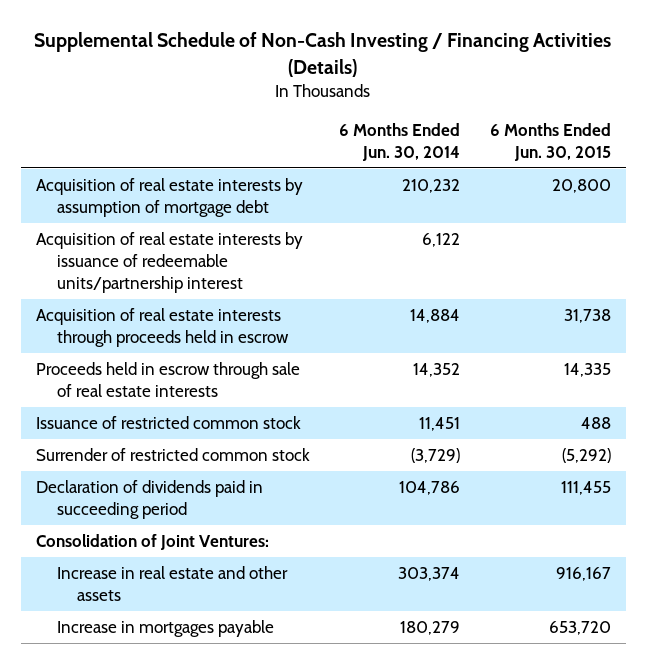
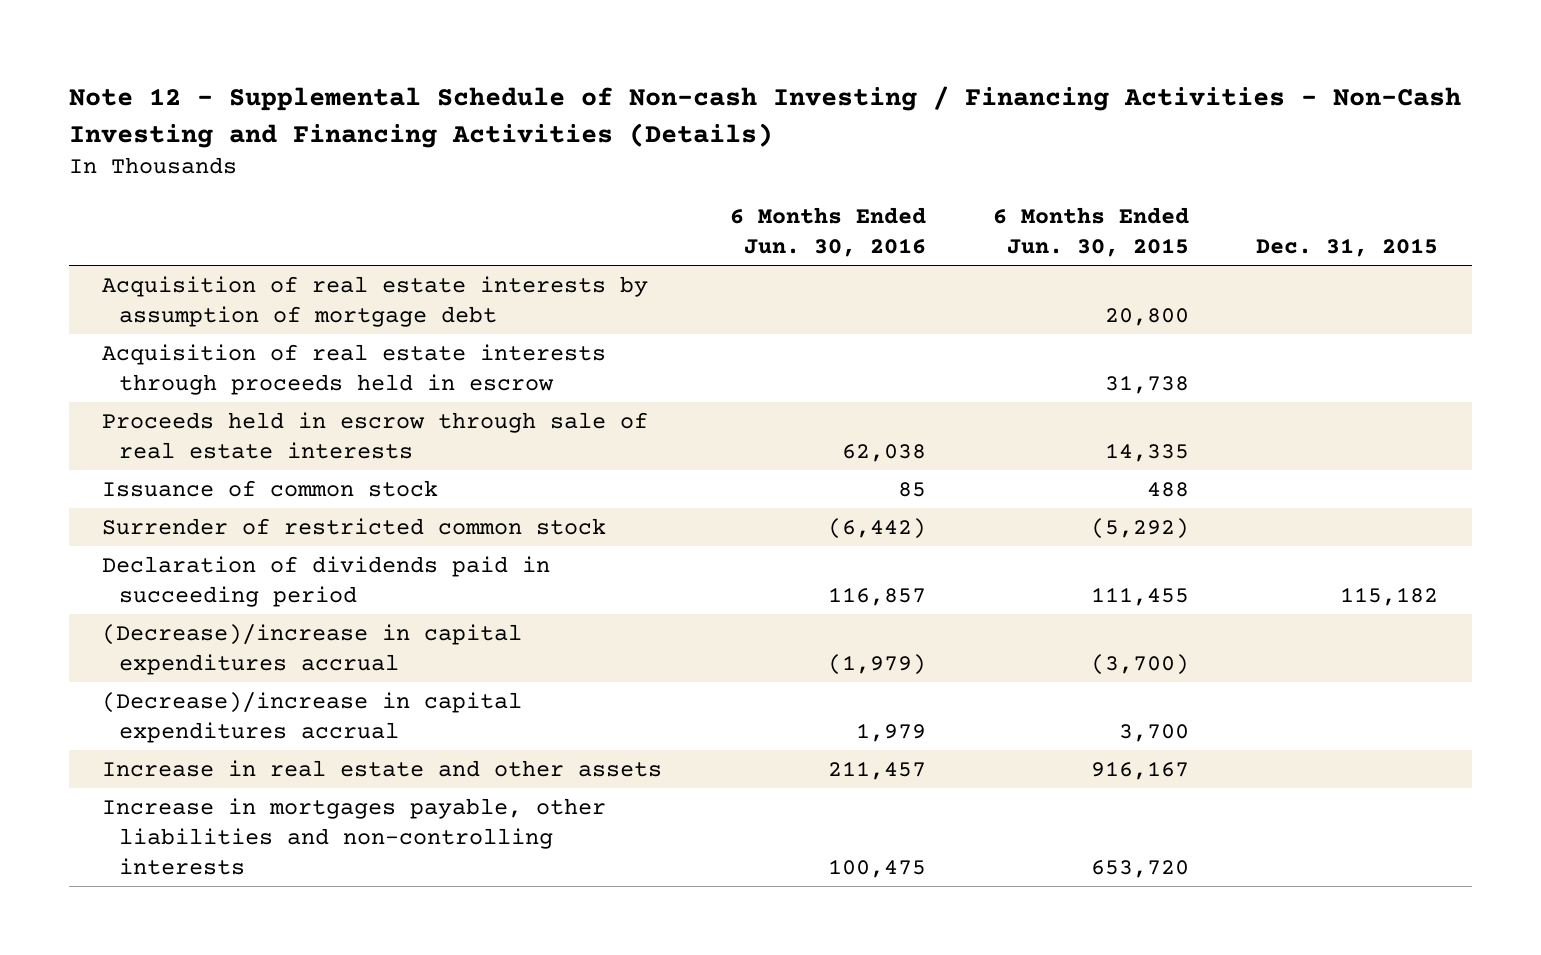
- Supplemental Schedule of Non-Cash Investing / Financing Activities (Details)
+ Note 12 - Supplemental Schedule of Non-cash Investing / Financing Activities - Non-Cash Investing and Financing Activities (Details)
- | 6 Months Ended Jun. 30, 2014 | 6 Months Ended Jun. 30, 2015
+ | 6 Months Ended Jun. 30, 2016 | 6 Months Ended Jun. 30, 2015 | Dec. 31, 2015
- Acquisition of real estate interests by issuance of redeemable units/partnership interest | 6,122 |
- Issuance of restricted common stock | 11,451 | 488
+ Issuance of common stock | 85 | 488 |
- Consolidation of Joint Ventures:
+ (Decrease)/increase in capital expenditures accrual | (1,979) | (3,700) |
+ (Decrease)/increase in capital expenditures accrual | 1,979 | 3,700 |
- Increase in mortgages payable | 180,279 | 653,720
+ Increase in mortgages payable, other liabilities and non-controlling interests | 100,475 | 653,720 |

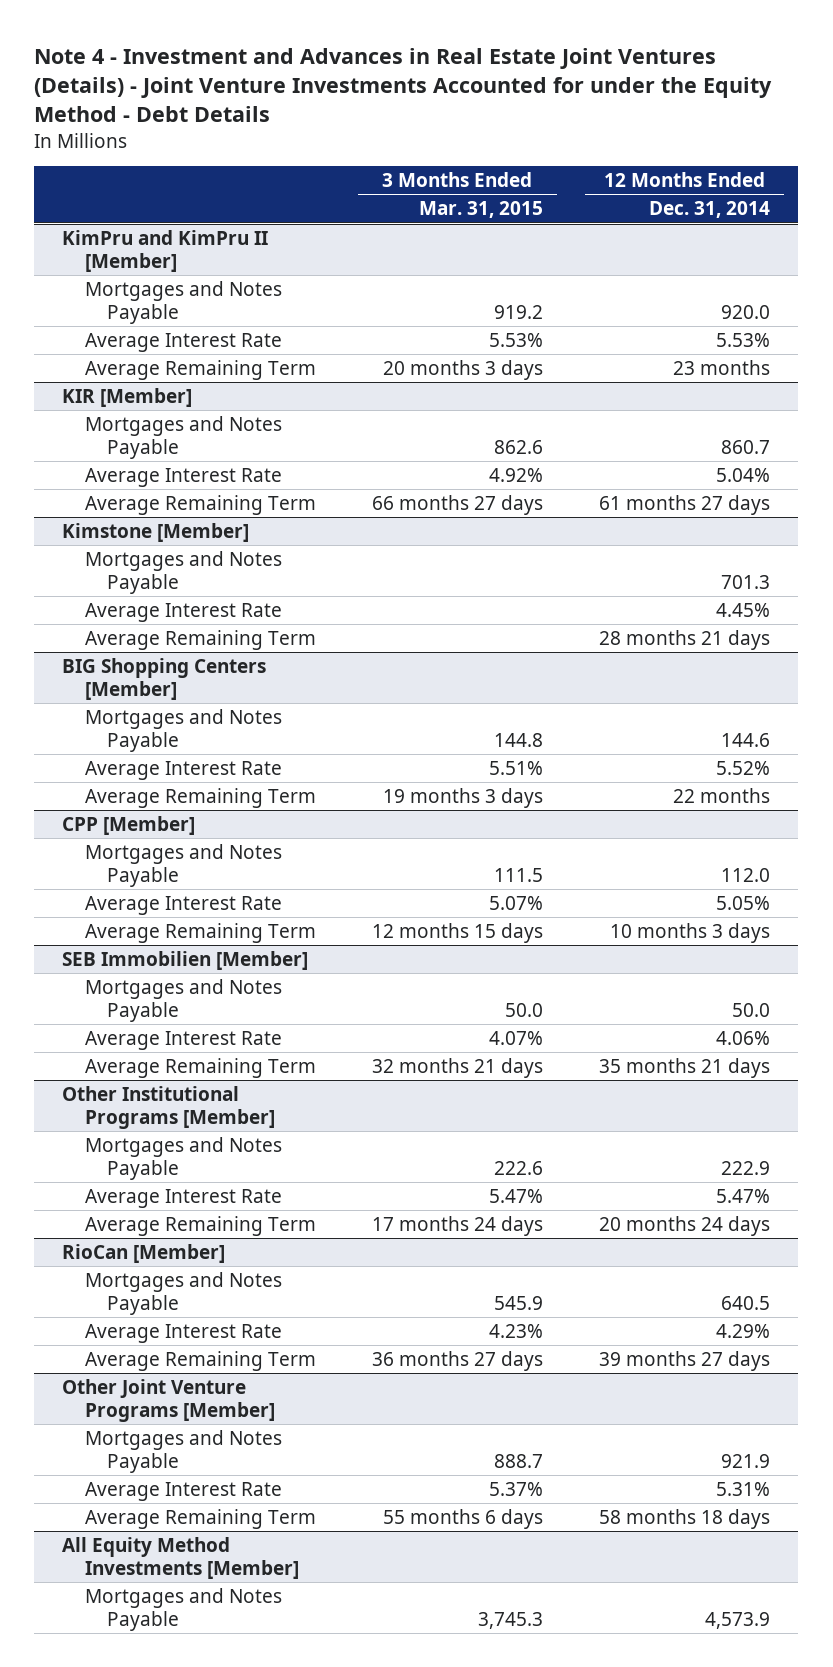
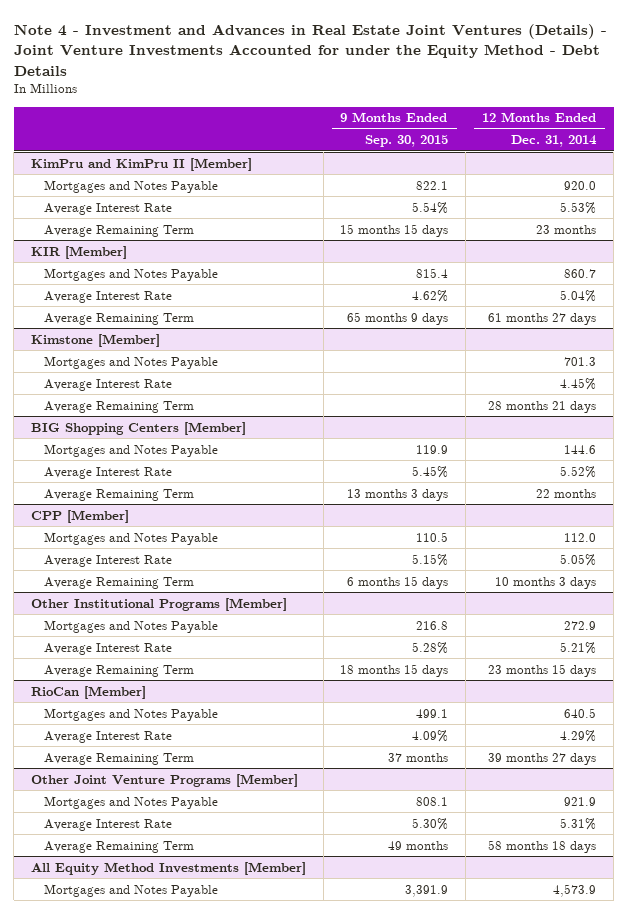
- | 3 Months Ended Mar. 31, 2015 | 12 Months Ended Dec. 31, 2014
+ | 9 Months Ended Sep. 30, 2015 | 12 Months Ended Dec. 31, 2014
- SEB Immobilien [Member]
- Mortgages and Notes Payable | 50.0 | 50.0
- Average Interest Rate | 4.07% | 4.06%
- Average Remaining Term | 32 months 21 days | 35 months 21 days
@ Other Institutional Programs [Member]
- Mortgages and Notes Payable | 222.6 | 222.9
- Average Interest Rate | 5.47% | 5.47%
- Average Remaining Term | 17 months 24 days | 20 months 24 days
+ Mortgages and Notes Payable | 216.8 | 272.9
+ Average Interest Rate | 5.28% | 5.21%
+ Average Remaining Term | 18 months 15 days | 23 months 15 days

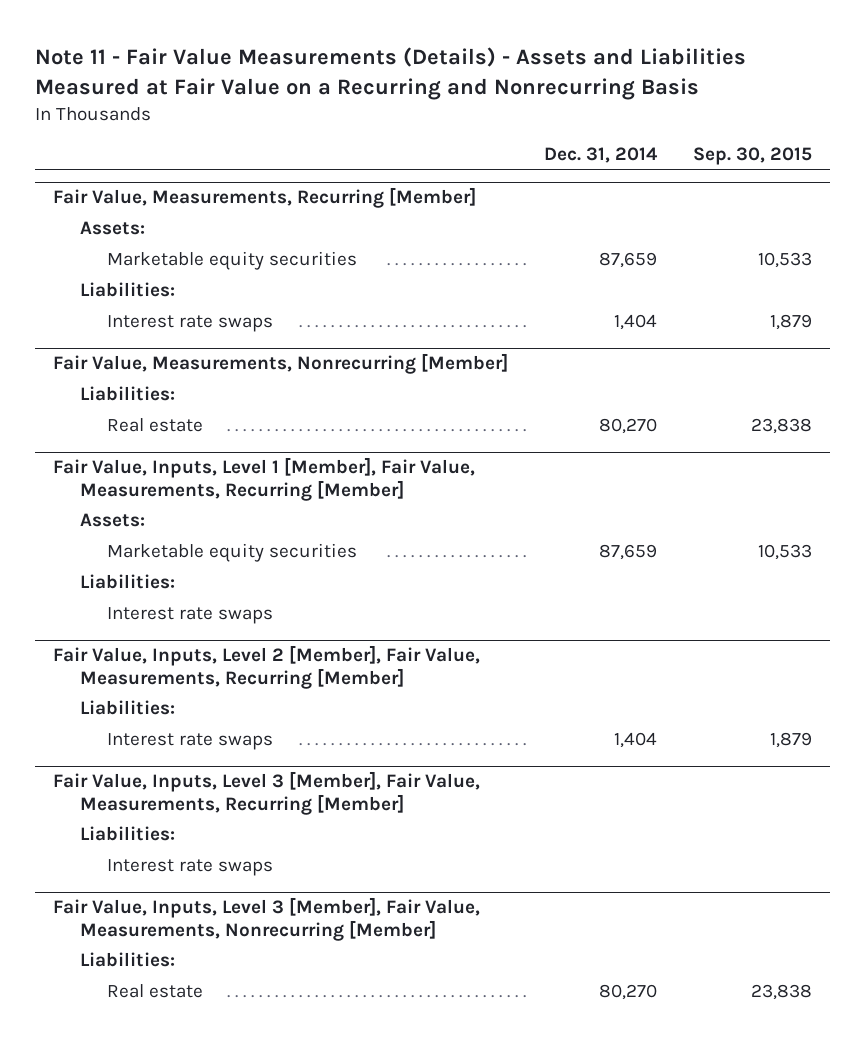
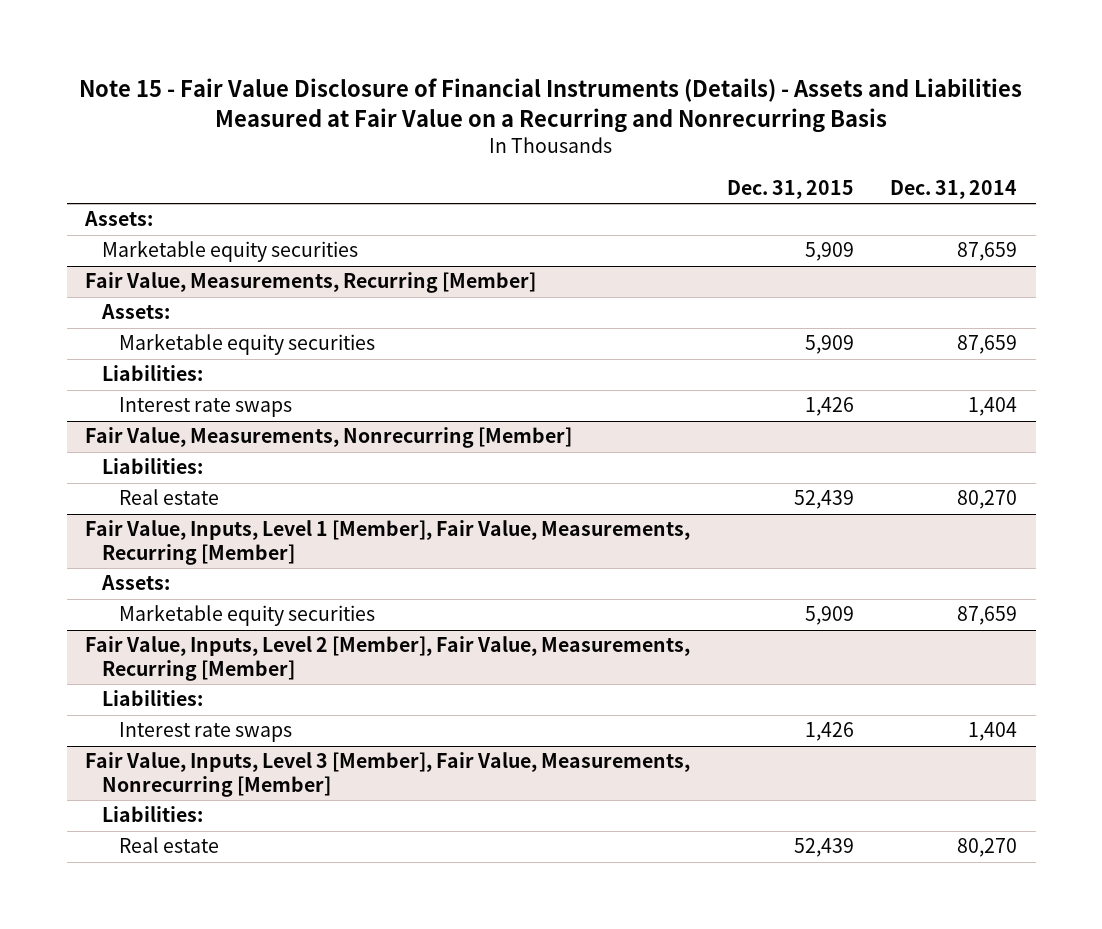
- Note 11 - Fair Value Measurements (Details) - Assets and Liabilities Measured at Fair Value on a Recurring and Nonrecurring Basis
+ Note 15 - Fair Value Disclosure of Financial Instruments (Details) - Assets and Liabilities Measured at Fair Value on a Recurring and Nonrecurring Basis
- | Dec. 31, 2014 | Sep. 30, 2015
+ | Dec. 31, 2015 | Dec. 31, 2014
+ Assets:
+ Marketable equity securities | 5,909 | 87,659
@ Fair Value, Inputs, Level 1 [Member], Fair Value, Measurements, Recurring [Member]
- Liabilities:
- Interest rate swaps
- Fair Value, Inputs, Level 3 [Member], Fair Value, Measurements, Recurring [Member]
- Liabilities:
- Interest rate swaps

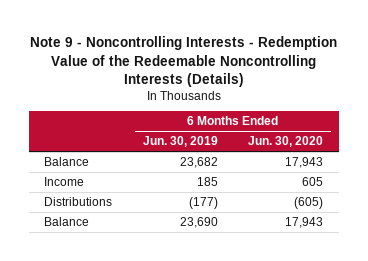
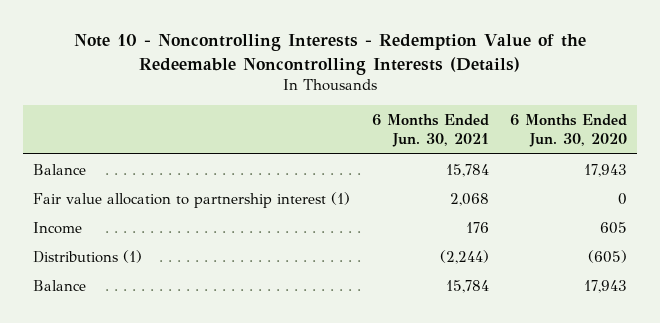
- Note 9 - Noncontrolling Interests - Redemption Value of the Redeemable Noncontrolling Interests (Details)
+ Note 10 - Noncontrolling Interests - Redemption Value of the Redeemable Noncontrolling Interests (Details)
- | 6 Months Ended Jun. 30, 2019 | 6 Months Ended Jun. 30, 2020
+ | 6 Months Ended Jun. 30, 2021 | 6 Months Ended Jun. 30, 2020
+ Fair value allocation to partnership interest (1) | 2,068 | 0
- Distributions | (177) | (605)
+ Distributions (1) | (2,244) | (605)

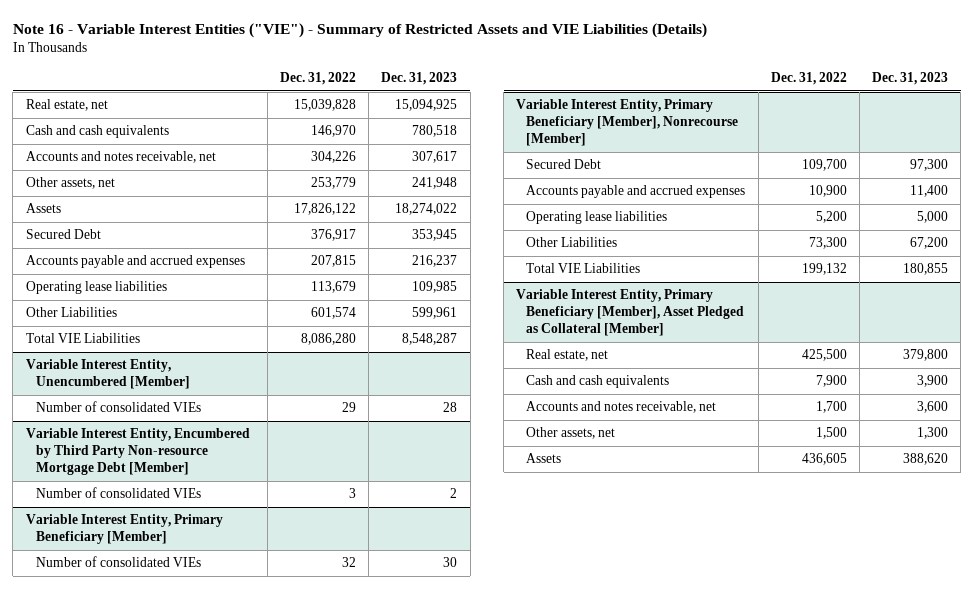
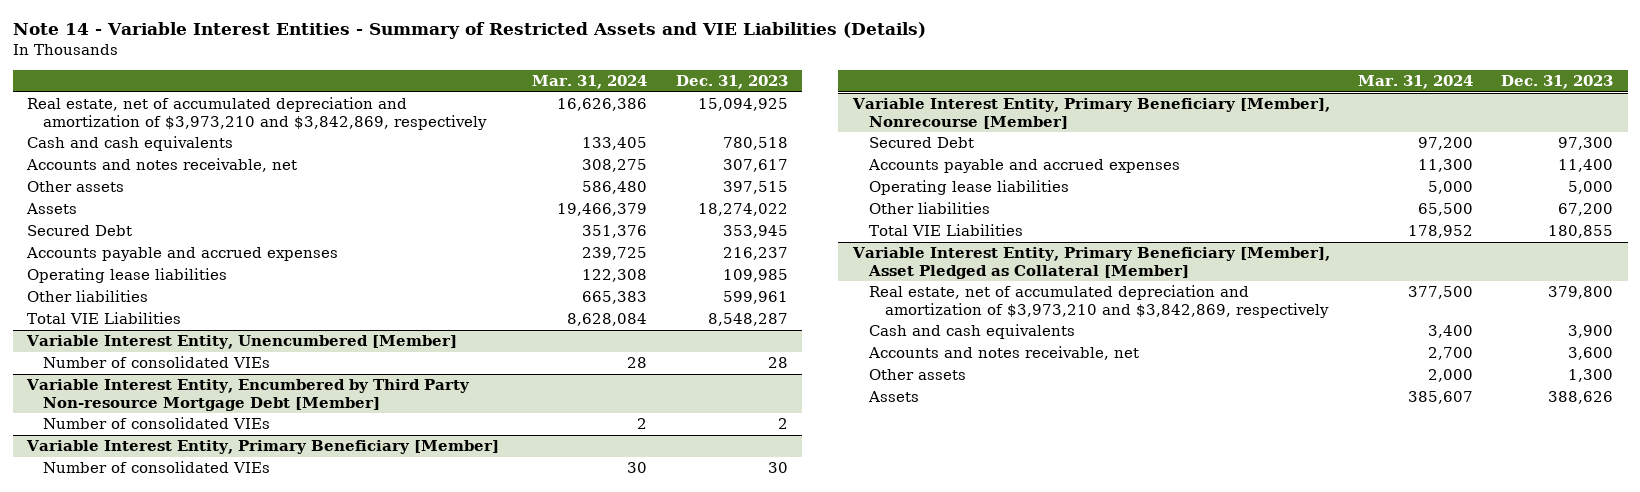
- Note 16 - Variable Interest Entities ("VIE") - Summary of Restricted Assets and VIE Liabilities (Details)
+ Note 14 - Variable Interest Entities - Summary of Restricted Assets and VIE Liabilities (Details)
- | Dec. 31, 2022 | Dec. 31, 2023
+ | Mar. 31, 2024 | Dec. 31, 2023
- Real estate, net | 15,039,828 | 15,094,925
+ Real estate, net of accumulated depreciation and amortization of $3,973,210 and $3,842,869, respectively | 16,626,386 | 15,094,925
- Other assets, net | 253,779 | 241,948
+ Other assets | 586,480 | 397,515
- Other Liabilities | 601,574 | 599,961
+ Other liabilities | 665,383 | 599,961
@ Variable Interest Entity, Primary Beneficiary [Member], Nonrecourse [Member]
- Other Liabilities | 73,300 | 67,200
+ Other liabilities | 65,500 | 67,200
@ Variable Interest Entity, Primary Beneficiary [Member], Asset Pledged as Collateral [Member]
- Real estate, net | 425,500 | 379,800
+ Real estate, net of accumulated depreciation and amortization of $3,973,210 and $3,842,869, respectively | 377,500 | 379,800
- Other assets, net | 1,500 | 1,300
- Assets | 436,605 | 388,620
+ Other assets | 2,000 | 1,300
+ Assets | 385,607 | 388,626

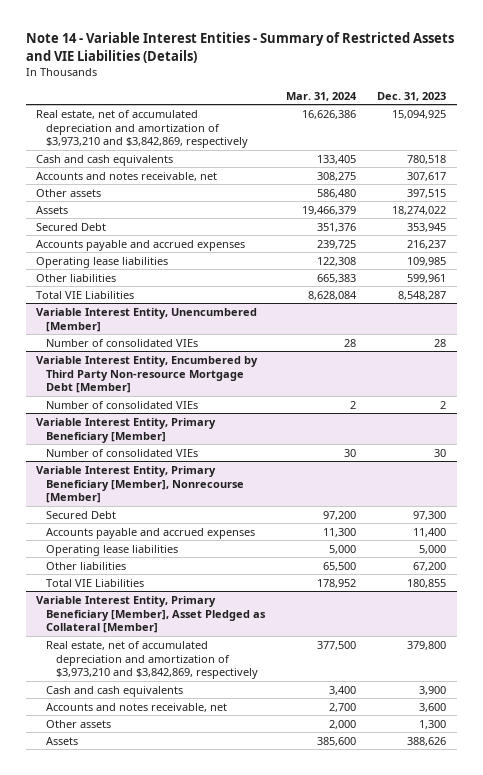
@ Variable Interest Entity, Primary Beneficiary [Member], Asset Pledged as Collateral [Member]
- Assets | 385,607 | 388,626
+ Assets | 385,600 | 388,626

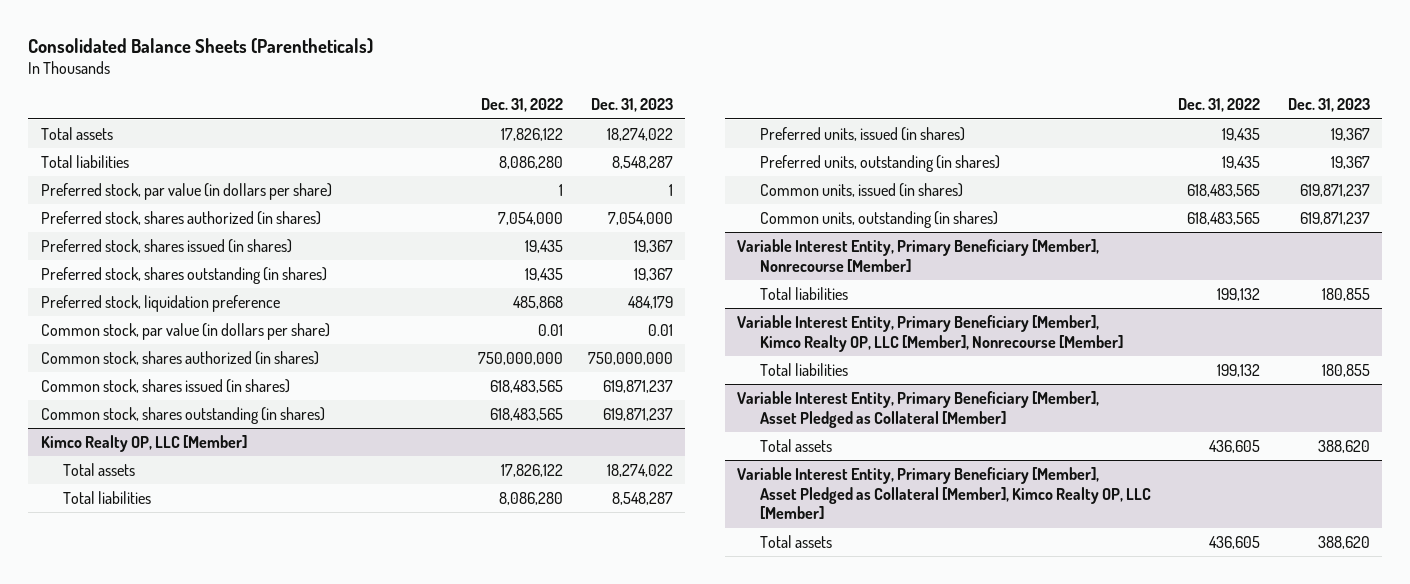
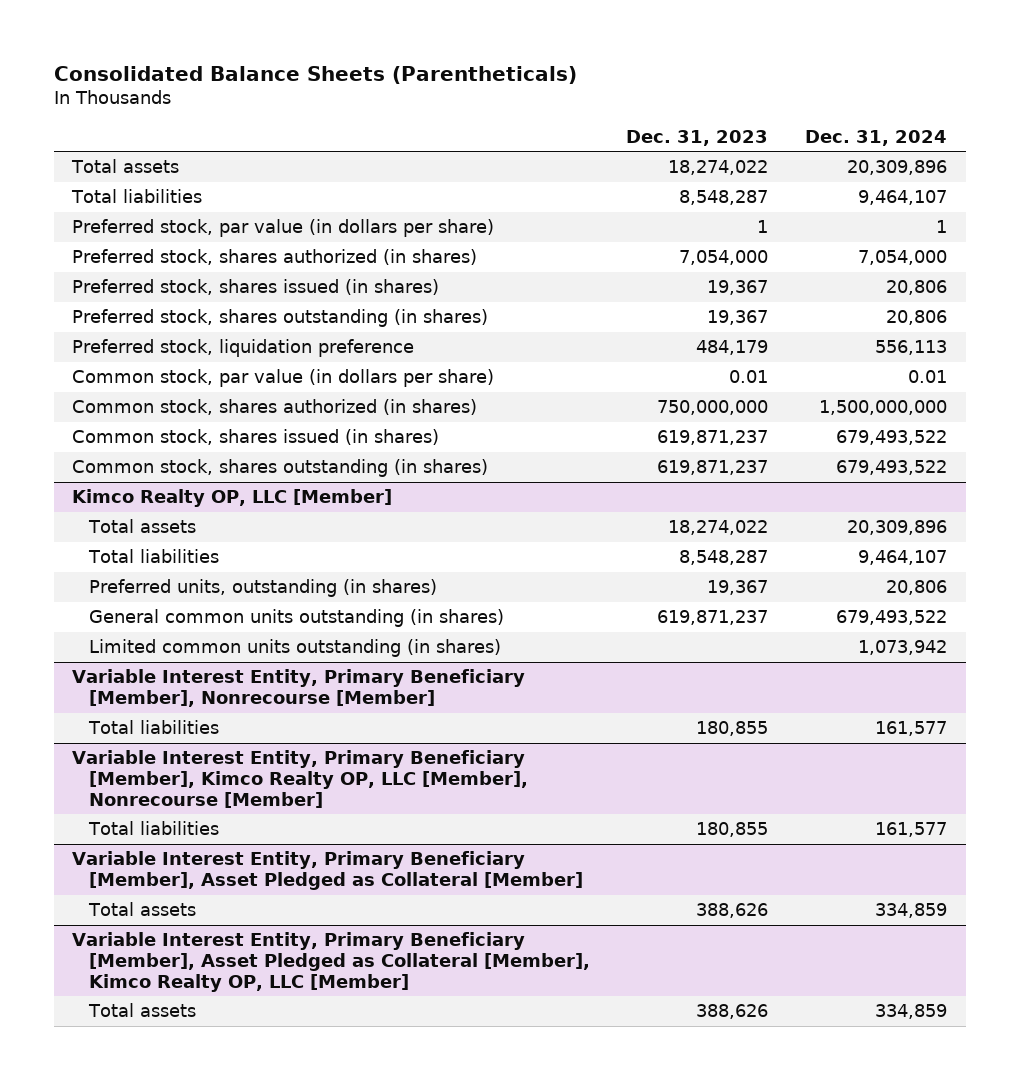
- | Dec. 31, 2022 | Dec. 31, 2023
+ | Dec. 31, 2023 | Dec. 31, 2024
@ Kimco Realty OP, LLC [Member]
- Preferred units, issued (in shares) | 19,435 | 19,367
- Common units, issued (in shares) | 618,483,565 | 619,871,237
- Common units, outstanding (in shares) | 618,483,565 | 619,871,237
+ General common units outstanding (in shares) | 619,871,237 | 679,493,522
+ Limited common units outstanding (in shares) | | 1,073,942
@ Variable Interest Entity, Primary Beneficiary [Member], Asset Pledged as Collateral [Member]
- Total assets | 436,605 | 388,620
+ Total assets | 388,626 | 334,859
@ Variable Interest Entity, Primary Beneficiary [Member], Asset Pledged as Collateral [Member], Kimco Realty OP, LLC [Member]
- Total assets | 436,605 | 388,620
+ Total assets | 388,626 | 334,859

